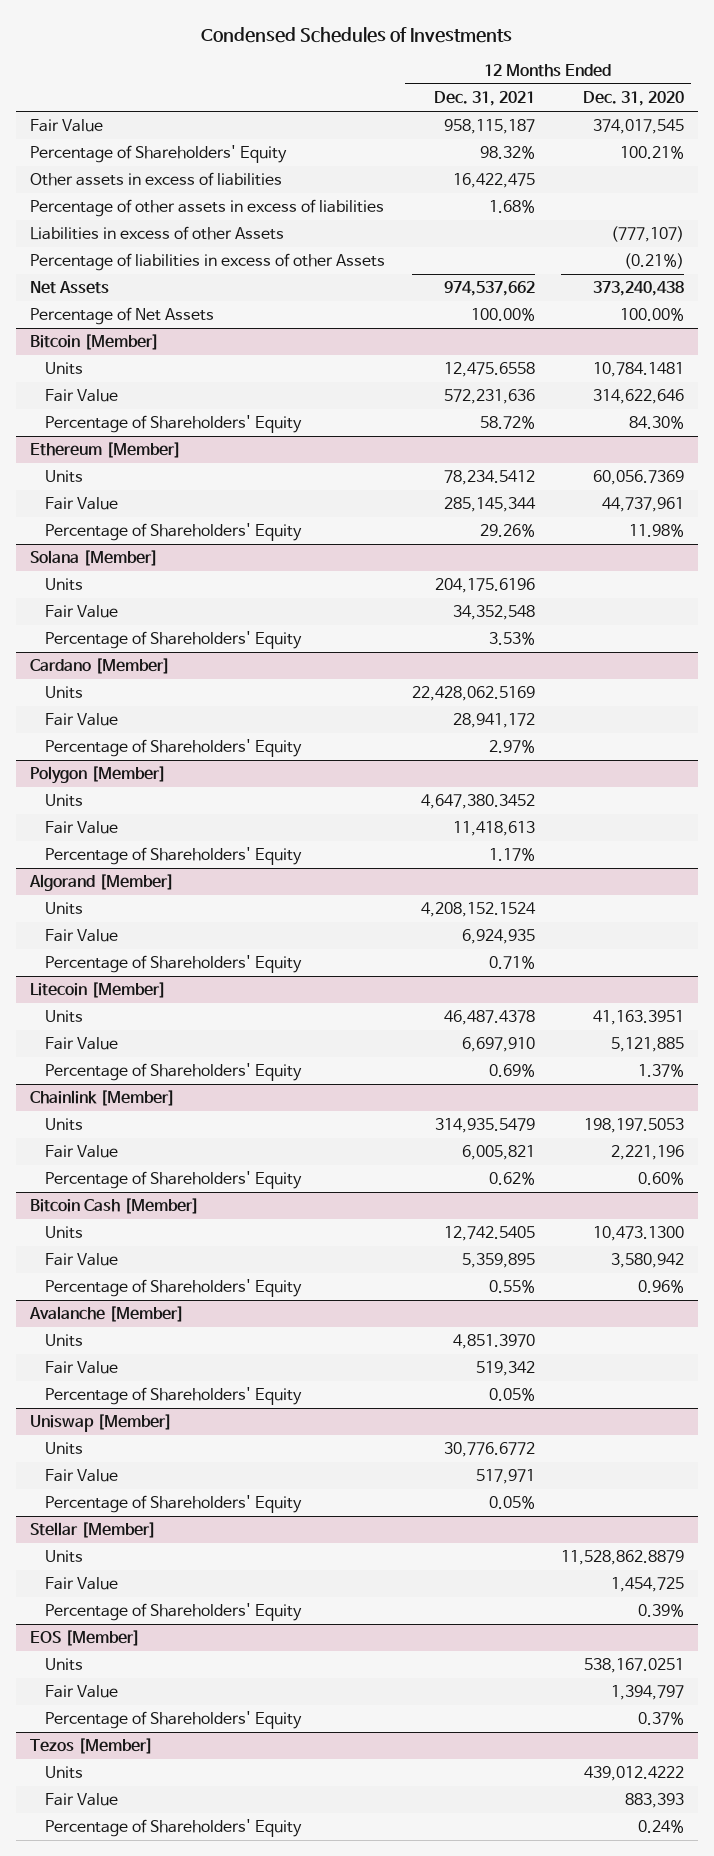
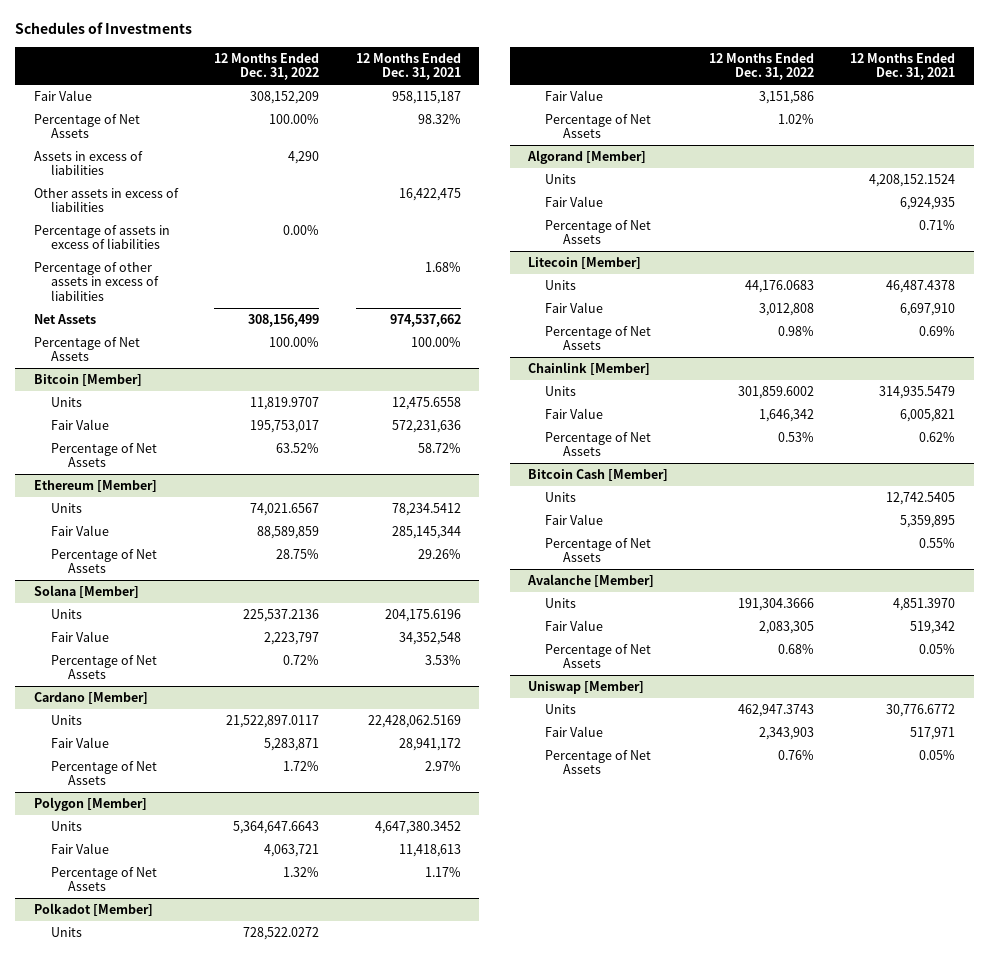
- Condensed Schedules of Investments
+ Schedules of Investments
- | 12 Months Ended Dec. 31, 2021 | 12 Months Ended Dec. 31, 2020
+ | 12 Months Ended Dec. 31, 2022 | 12 Months Ended Dec. 31, 2021
- Percentage of Shareholders' Equity | 98.32% | 100.21%
+ Percentage of Net Assets | 100.00% | 98.32%
+ Assets in excess of liabilities | 4,290 |
+ Percentage of assets in excess of liabilities | 0.00% |
- Liabilities in excess of other Assets | | (777,107)
- Percentage of liabilities in excess of other Assets | | (0.21%)
@ Bitcoin [Member]
- Percentage of Shareholders' Equity | 58.72% | 84.30%
+ Percentage of Net Assets | 63.52% | 58.72%
@ Ethereum [Member]
- Percentage of Shareholders' Equity | 29.26% | 11.98%
+ Percentage of Net Assets | 28.75% | 29.26%
@ Solana [Member]
- Percentage of Shareholders' Equity | 3.53% |
+ Percentage of Net Assets | 0.72% | 3.53%
@ Cardano [Member]
- Percentage of Shareholders' Equity | 2.97% |
+ Percentage of Net Assets | 1.72% | 2.97%
@ Polygon [Member]
- Percentage of Shareholders' Equity | 1.17% |
+ Percentage of Net Assets | 1.32% | 1.17%
+ Polkadot [Member]
+ Units | 728,522.0272 |
+ Fair Value | 3,151,586 |
+ Percentage of Net Assets | 1.02% |
@ Algorand [Member]
- Percentage of Shareholders' Equity | 0.71% |
+ Percentage of Net Assets | | 0.71%
@ Litecoin [Member]
- Percentage of Shareholders' Equity | 0.69% | 1.37%
+ Percentage of Net Assets | 0.98% | 0.69%
@ Chainlink [Member]
- Percentage of Shareholders' Equity | 0.62% | 0.60%
+ Percentage of Net Assets | 0.53% | 0.62%
@ Bitcoin Cash [Member]
- Percentage of Shareholders' Equity | 0.55% | 0.96%
+ Percentage of Net Assets | | 0.55%
@ Avalanche [Member]
- Percentage of Shareholders' Equity | 0.05% |
+ Percentage of Net Assets | 0.68% | 0.05%
@ Uniswap [Member]
- Percentage of Shareholders' Equity | 0.05% |
- Stellar [Member]
- Units | | 11,528,862.8879
- Fair Value | | 1,454,725
- Percentage of Shareholders' Equity | | 0.39%
- EOS [Member]
- Units | | 538,167.0251
- Fair Value | | 1,394,797
- Percentage of Shareholders' Equity | | 0.37%
- Tezos [Member]
- Units | | 439,012.4222
- Fair Value | | 883,393
- Percentage of Shareholders' Equity | | 0.24%
@ Uniswap [Member]
+ Percentage of Net Assets | 0.76% | 0.05%

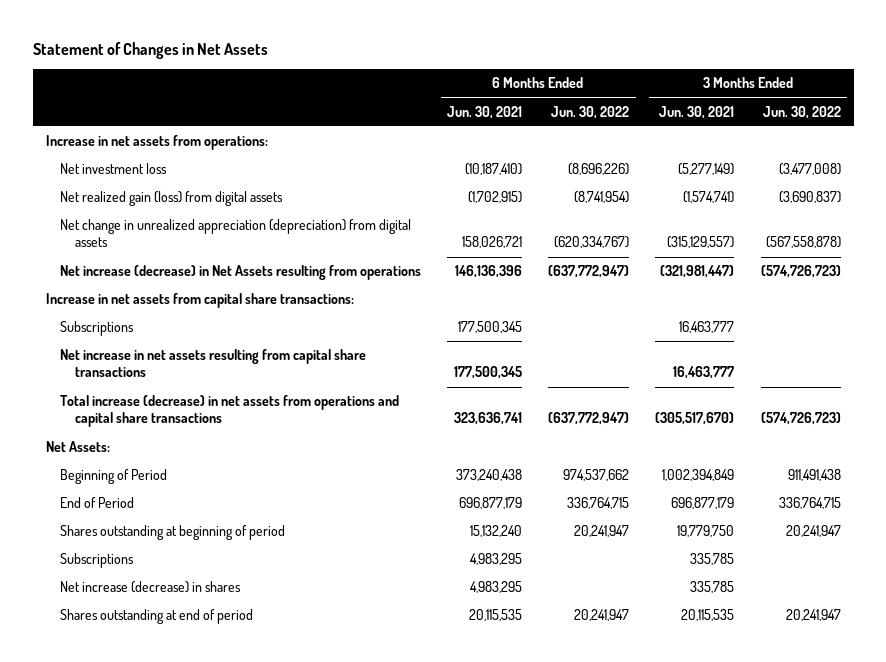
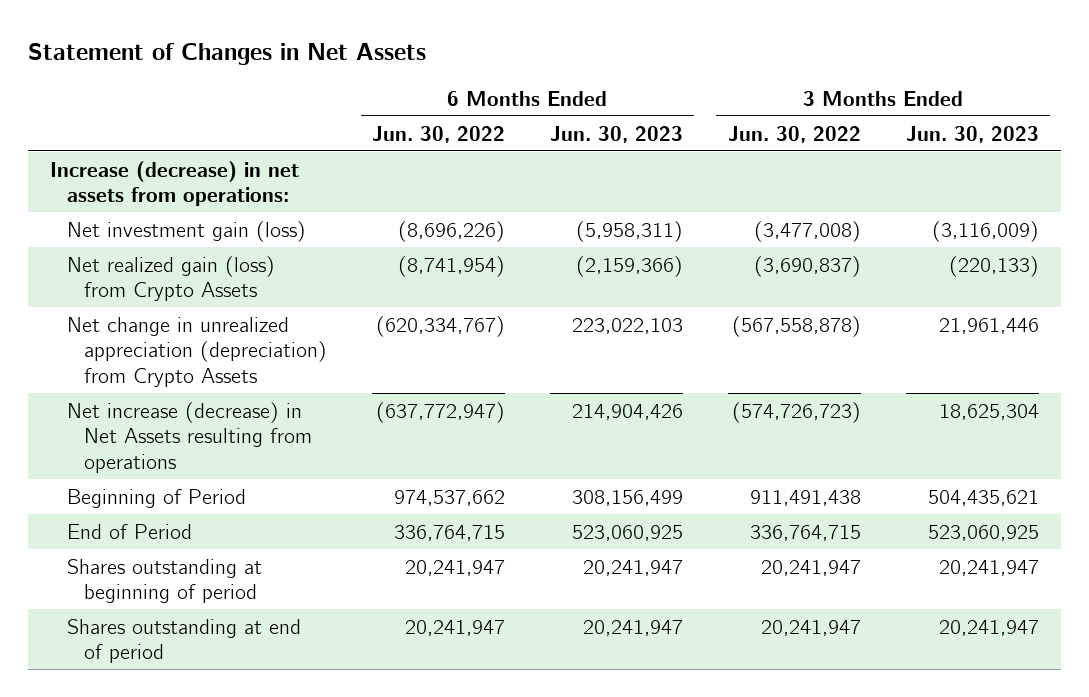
- | 6 Months Ended Jun. 30, 2021 | 6 Months Ended Jun. 30, 2022 | 3 Months Ended Jun. 30, 2021 | 3 Months Ended Jun. 30, 2022
+ | 6 Months Ended Jun. 30, 2022 | 6 Months Ended Jun. 30, 2023 | 3 Months Ended Jun. 30, 2022 | 3 Months Ended Jun. 30, 2023
- Increase in net assets from operations:
- Net investment loss | (10,187,410) | (8,696,226) | (5,277,149) | (3,477,008)
- Net realized gain (loss) from digital assets | (1,702,915) | (8,741,954) | (1,574,741) | (3,690,837)
- Net change in unrealized appreciation (depreciation) from digital assets | 158,026,721 | (620,334,767) | (315,129,557) | (567,558,878)
+ Increase (decrease) in net assets from operations:
+ Net investment gain (loss) | (8,696,226) | (5,958,311) | (3,477,008) | (3,116,009)
+ Net realized gain (loss) from Crypto Assets | (8,741,954) | (2,159,366) | (3,690,837) | (220,133)
+ Net change in unrealized appreciation (depreciation) from Crypto Assets | (620,334,767) | 223,022,103 | (567,558,878) | 21,961,446
- Increase in net assets from capital share transactions:
- Subscriptions | 177,500,345 | | 16,463,777 |
- Net increase in net assets resulting from capital share transactions | 177,500,345 | | 16,463,777 |
- Total increase (decrease) in net assets from operations and capital share transactions | 323,636,741 | (637,772,947) | (305,517,670) | (574,726,723)
- Net Assets:
- Subscriptions | 4,983,295 | | 335,785 |
- Net increase (decrease) in shares | 4,983,295 | | 335,785 |

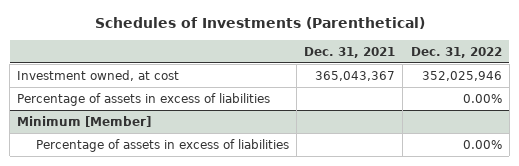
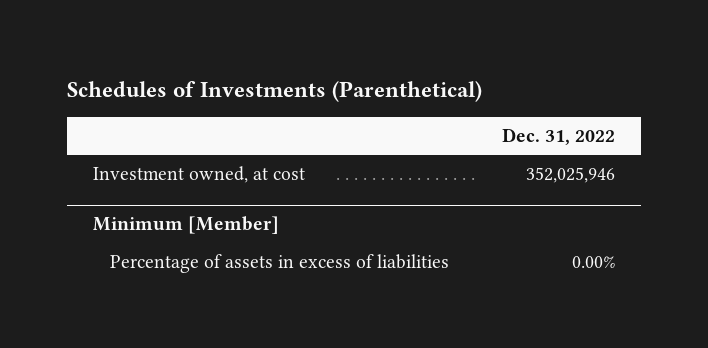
- | Dec. 31, 2021 | Dec. 31, 2022
+ | Dec. 31, 2022
- Percentage of assets in excess of liabilities | | 0.00%

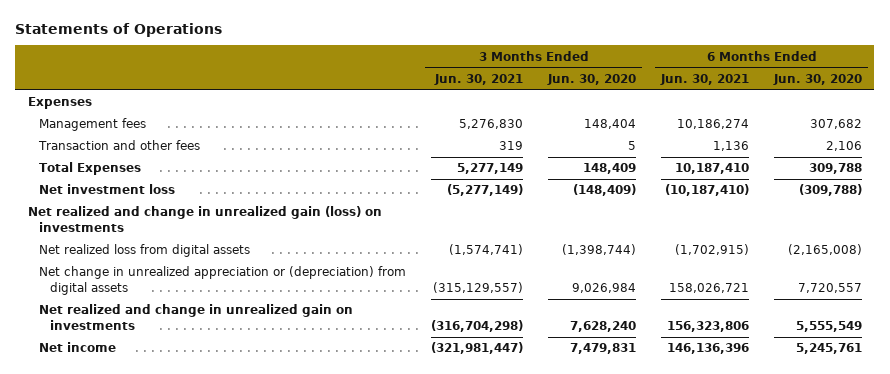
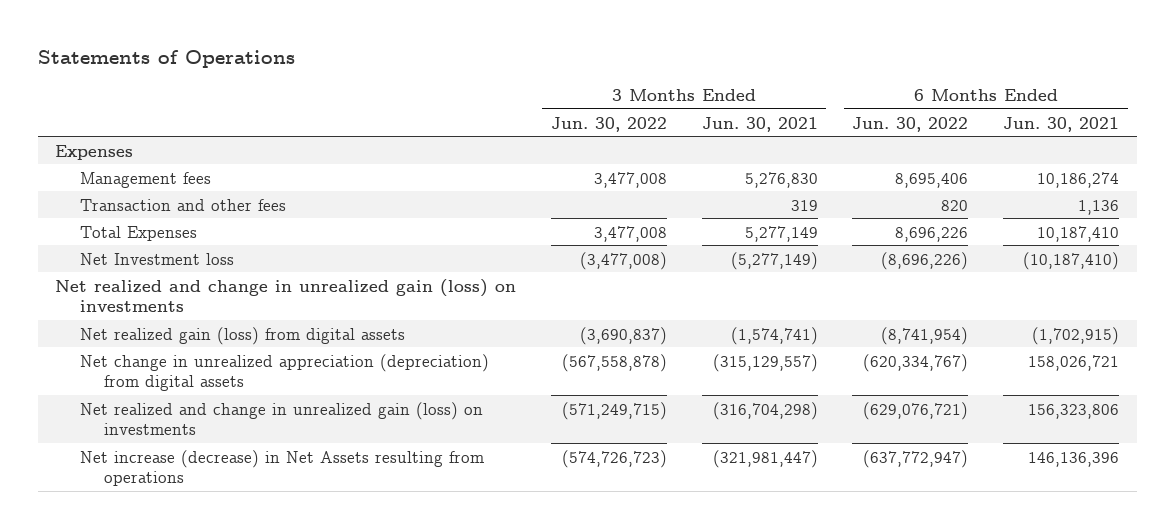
- | 3 Months Ended Jun. 30, 2021 | 3 Months Ended Jun. 30, 2020 | 6 Months Ended Jun. 30, 2021 | 6 Months Ended Jun. 30, 2020
+ | 3 Months Ended Jun. 30, 2022 | 3 Months Ended Jun. 30, 2021 | 6 Months Ended Jun. 30, 2022 | 6 Months Ended Jun. 30, 2021
- Net investment loss | (5,277,149) | (148,409) | (10,187,410) | (309,788)
+ Net Investment loss | (3,477,008) | (5,277,149) | (8,696,226) | (10,187,410)
- Net realized loss from digital assets | (1,574,741) | (1,398,744) | (1,702,915) | (2,165,008)
- Net change in unrealized appreciation or (depreciation) from digital assets | (315,129,557) | 9,026,984 | 158,026,721 | 7,720,557
- Net realized and change in unrealized gain on investments | (316,704,298) | 7,628,240 | 156,323,806 | 5,555,549
- Net income | (321,981,447) | 7,479,831 | 146,136,396 | 5,245,761
+ Net realized gain (loss) from digital assets | (3,690,837) | (1,574,741) | (8,741,954) | (1,702,915)
+ Net change in unrealized appreciation (depreciation) from digital assets | (567,558,878) | (315,129,557) | (620,334,767) | 158,026,721
+ Net realized and change in unrealized gain (loss) on investments | (571,249,715) | (316,704,298) | (629,076,721) | 156,323,806
+ Net increase (decrease) in Net Assets resulting from operations | (574,726,723) | (321,981,447) | (637,772,947) | 146,136,396

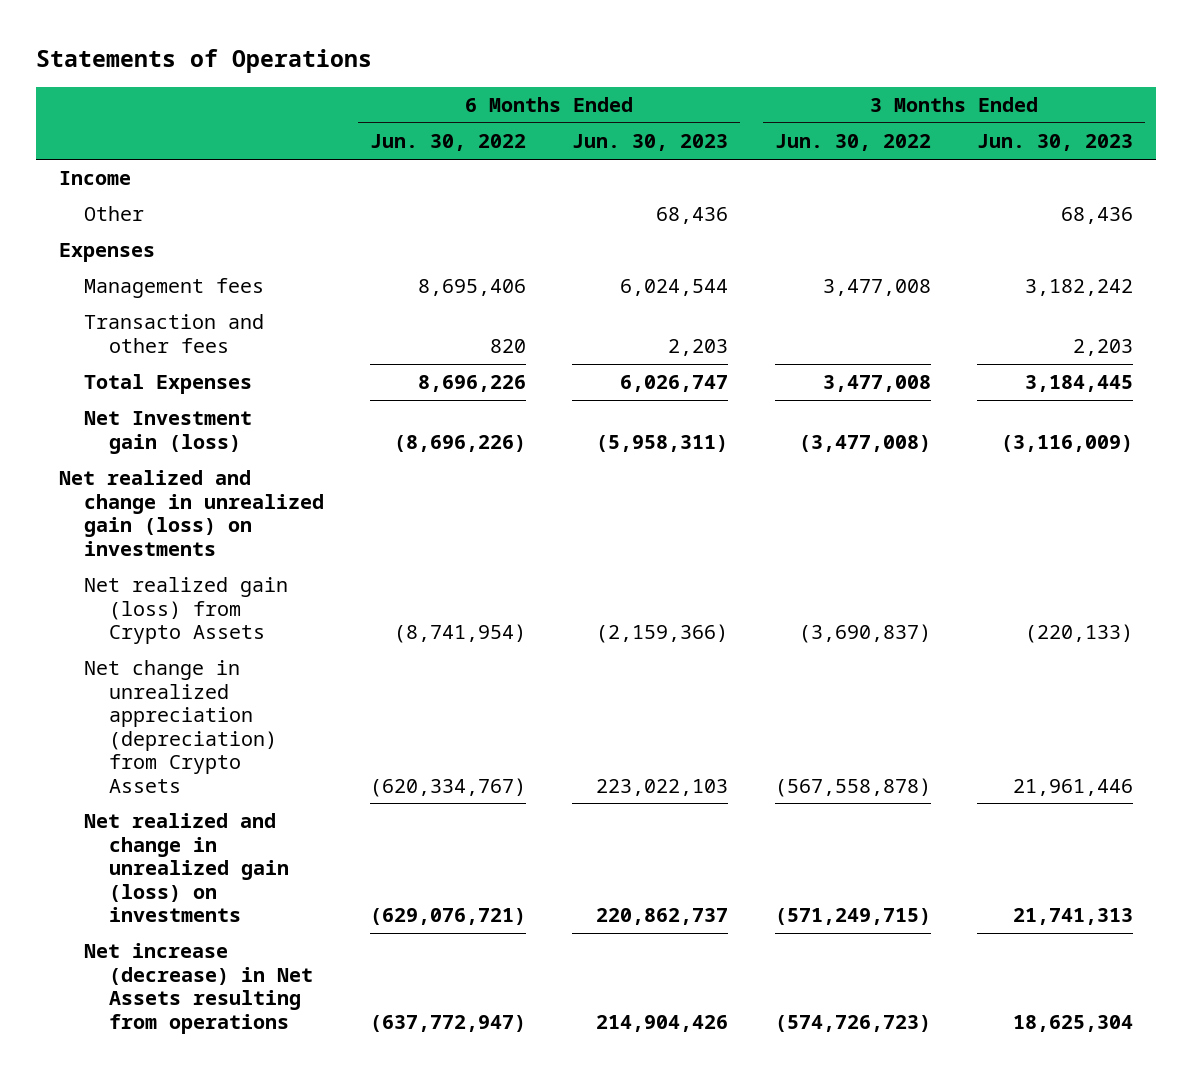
- | 3 Months Ended Jun. 30, 2022 | 3 Months Ended Jun. 30, 2021 | 6 Months Ended Jun. 30, 2022 | 6 Months Ended Jun. 30, 2021
+ | 6 Months Ended Jun. 30, 2022 | 6 Months Ended Jun. 30, 2023 | 3 Months Ended Jun. 30, 2022 | 3 Months Ended Jun. 30, 2023
+ Income
+ Other | | 68,436 | | 68,436
- Net Investment loss | (3,477,008) | (5,277,149) | (8,696,226) | (10,187,410)
+ Net Investment gain (loss) | (8,696,226) | (5,958,311) | (3,477,008) | (3,116,009)
- Net realized gain (loss) from digital assets | (3,690,837) | (1,574,741) | (8,741,954) | (1,702,915)
- Net change in unrealized appreciation (depreciation) from digital assets | (567,558,878) | (315,129,557) | (620,334,767) | 158,026,721
+ Net realized gain (loss) from Crypto Assets | (8,741,954) | (2,159,366) | (3,690,837) | (220,133)
+ Net change in unrealized appreciation (depreciation) from Crypto Assets | (620,334,767) | 223,022,103 | (567,558,878) | 21,961,446

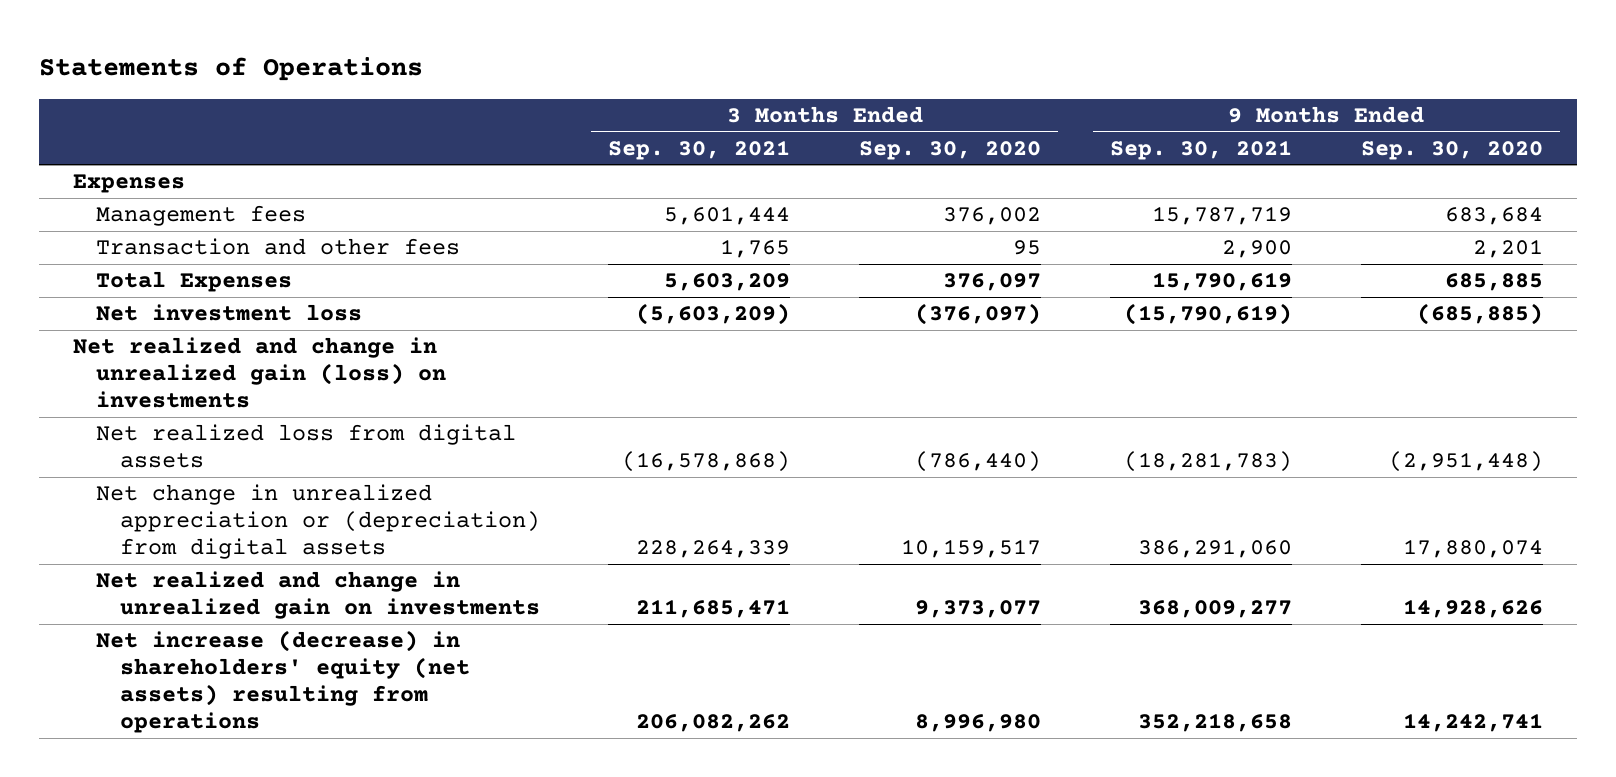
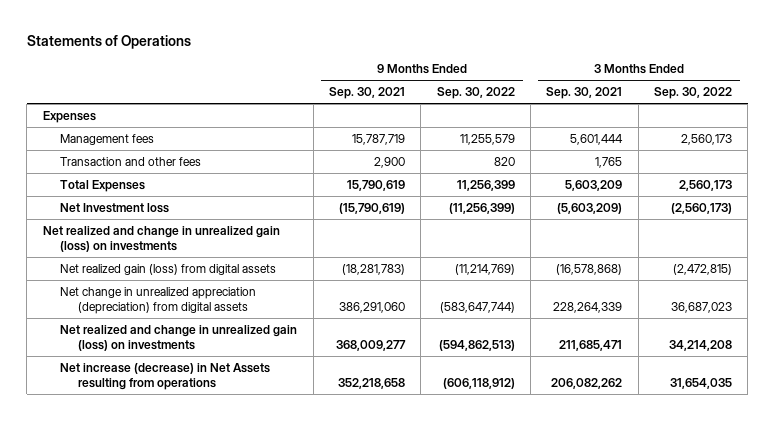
- | 3 Months Ended Sep. 30, 2021 | 3 Months Ended Sep. 30, 2020 | 9 Months Ended Sep. 30, 2021 | 9 Months Ended Sep. 30, 2020
+ | 9 Months Ended Sep. 30, 2021 | 9 Months Ended Sep. 30, 2022 | 3 Months Ended Sep. 30, 2021 | 3 Months Ended Sep. 30, 2022
- Net investment loss | (5,603,209) | (376,097) | (15,790,619) | (685,885)
+ Net Investment loss | (15,790,619) | (11,256,399) | (5,603,209) | (2,560,173)
- Net realized loss from digital assets | (16,578,868) | (786,440) | (18,281,783) | (2,951,448)
- Net change in unrealized appreciation or (depreciation) from digital assets | 228,264,339 | 10,159,517 | 386,291,060 | 17,880,074
- Net realized and change in unrealized gain on investments | 211,685,471 | 9,373,077 | 368,009,277 | 14,928,626
- Net increase (decrease) in shareholders' equity (net assets) resulting from operations | 206,082,262 | 8,996,980 | 352,218,658 | 14,242,741
+ Net realized gain (loss) from digital assets | (18,281,783) | (11,214,769) | (16,578,868) | (2,472,815)
+ Net change in unrealized appreciation (depreciation) from digital assets | 386,291,060 | (583,647,744) | 228,264,339 | 36,687,023
+ Net realized and change in unrealized gain (loss) on investments | 368,009,277 | (594,862,513) | 211,685,471 | 34,214,208
+ Net increase (decrease) in Net Assets resulting from operations | 352,218,658 | (606,118,912) | 206,082,262 | 31,654,035

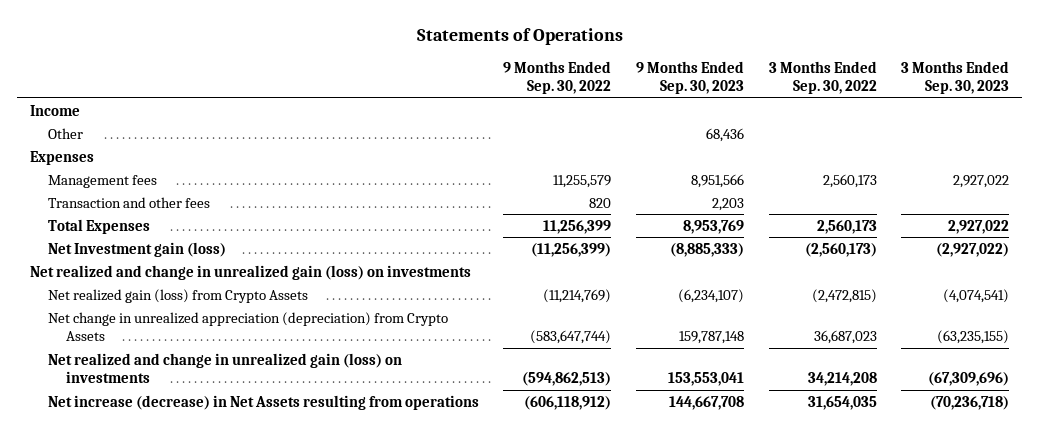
- | 9 Months Ended Sep. 30, 2021 | 9 Months Ended Sep. 30, 2022 | 3 Months Ended Sep. 30, 2021 | 3 Months Ended Sep. 30, 2022
+ | 9 Months Ended Sep. 30, 2022 | 9 Months Ended Sep. 30, 2023 | 3 Months Ended Sep. 30, 2022 | 3 Months Ended Sep. 30, 2023
+ Income
+ Other | | 68,436 | |
- Net Investment loss | (15,790,619) | (11,256,399) | (5,603,209) | (2,560,173)
+ Net Investment gain (loss) | (11,256,399) | (8,885,333) | (2,560,173) | (2,927,022)
- Net realized gain (loss) from digital assets | (18,281,783) | (11,214,769) | (16,578,868) | (2,472,815)
- Net change in unrealized appreciation (depreciation) from digital assets | 386,291,060 | (583,647,744) | 228,264,339 | 36,687,023
+ Net realized gain (loss) from Crypto Assets | (11,214,769) | (6,234,107) | (2,472,815) | (4,074,541)
+ Net change in unrealized appreciation (depreciation) from Crypto Assets | (583,647,744) | 159,787,148 | 36,687,023 | (63,235,155)

